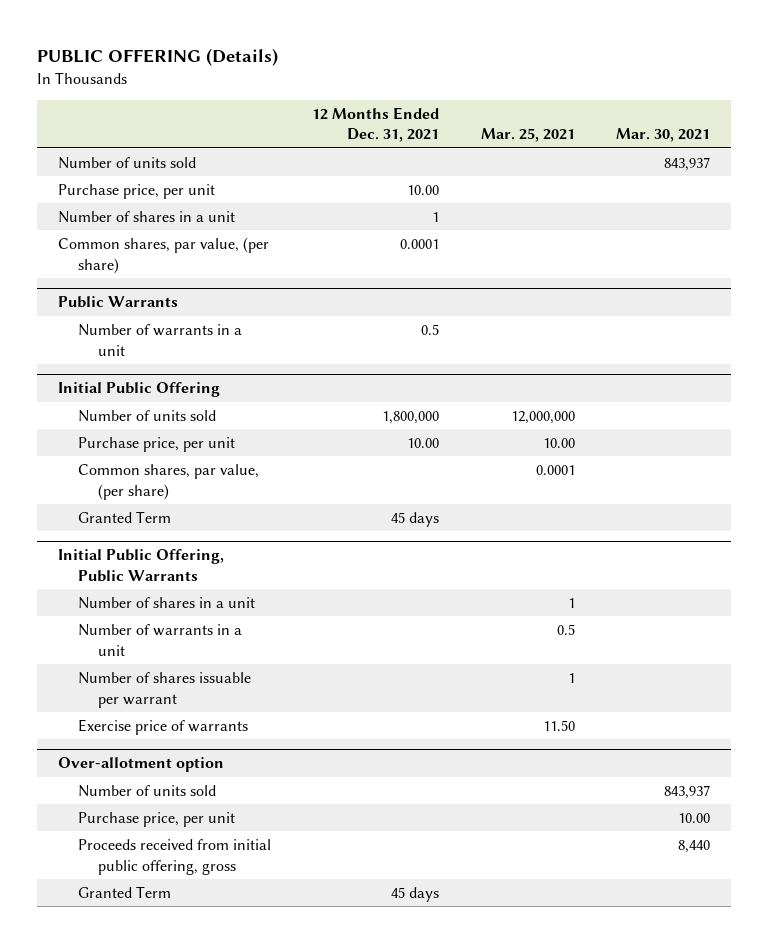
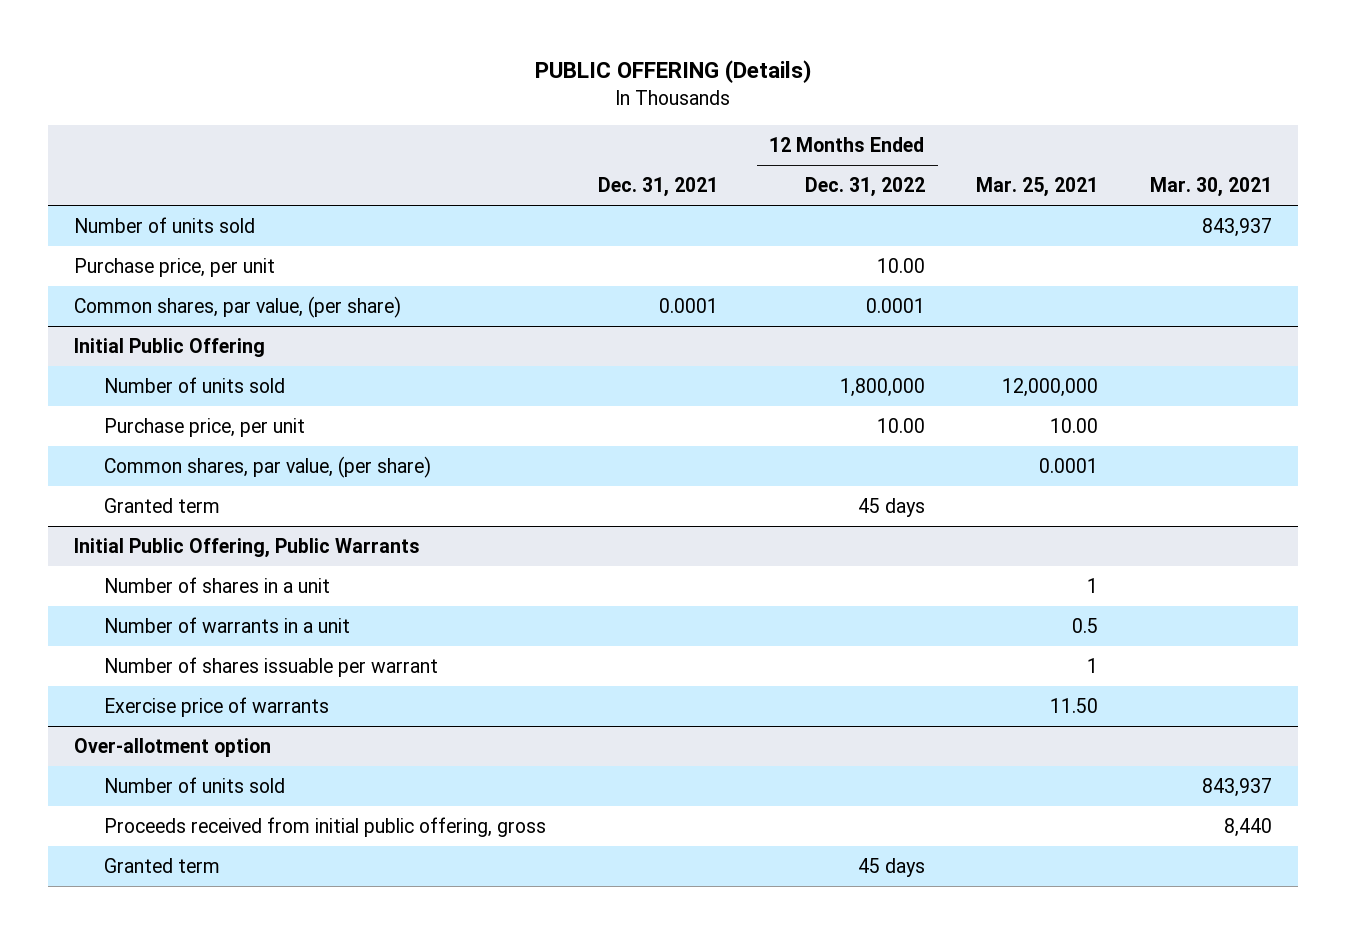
- | 12 Months Ended Dec. 31, 2021 | Mar. 25, 2021 | Mar. 30, 2021
+ | Dec. 31, 2021 | 12 Months Ended Dec. 31, 2022 | Mar. 25, 2021 | Mar. 30, 2021
- Number of shares in a unit | 1 | |
- Public Warrants
- Number of warrants in a unit | 0.5 | |
@ Initial Public Offering
- Granted Term | 45 days | |
+ Granted term | | 45 days | |
@ Over-allotment option
- Purchase price, per unit | | | 10.00
- Granted Term | 45 days | |
+ Granted term | | 45 days | |

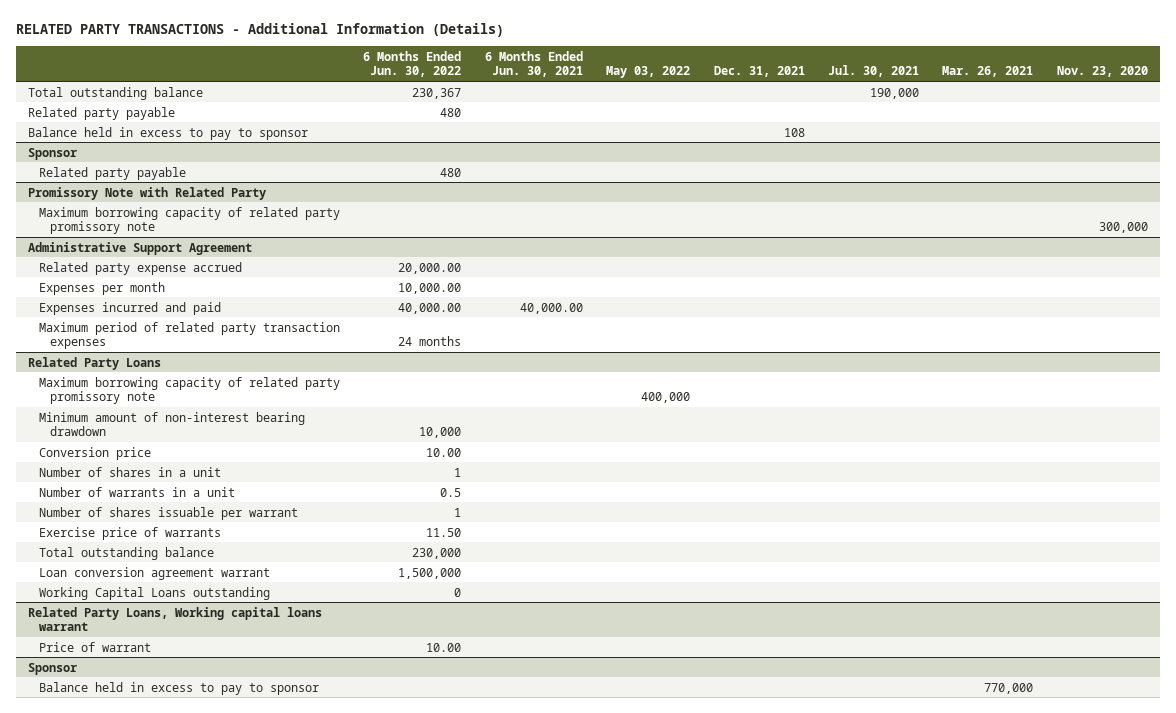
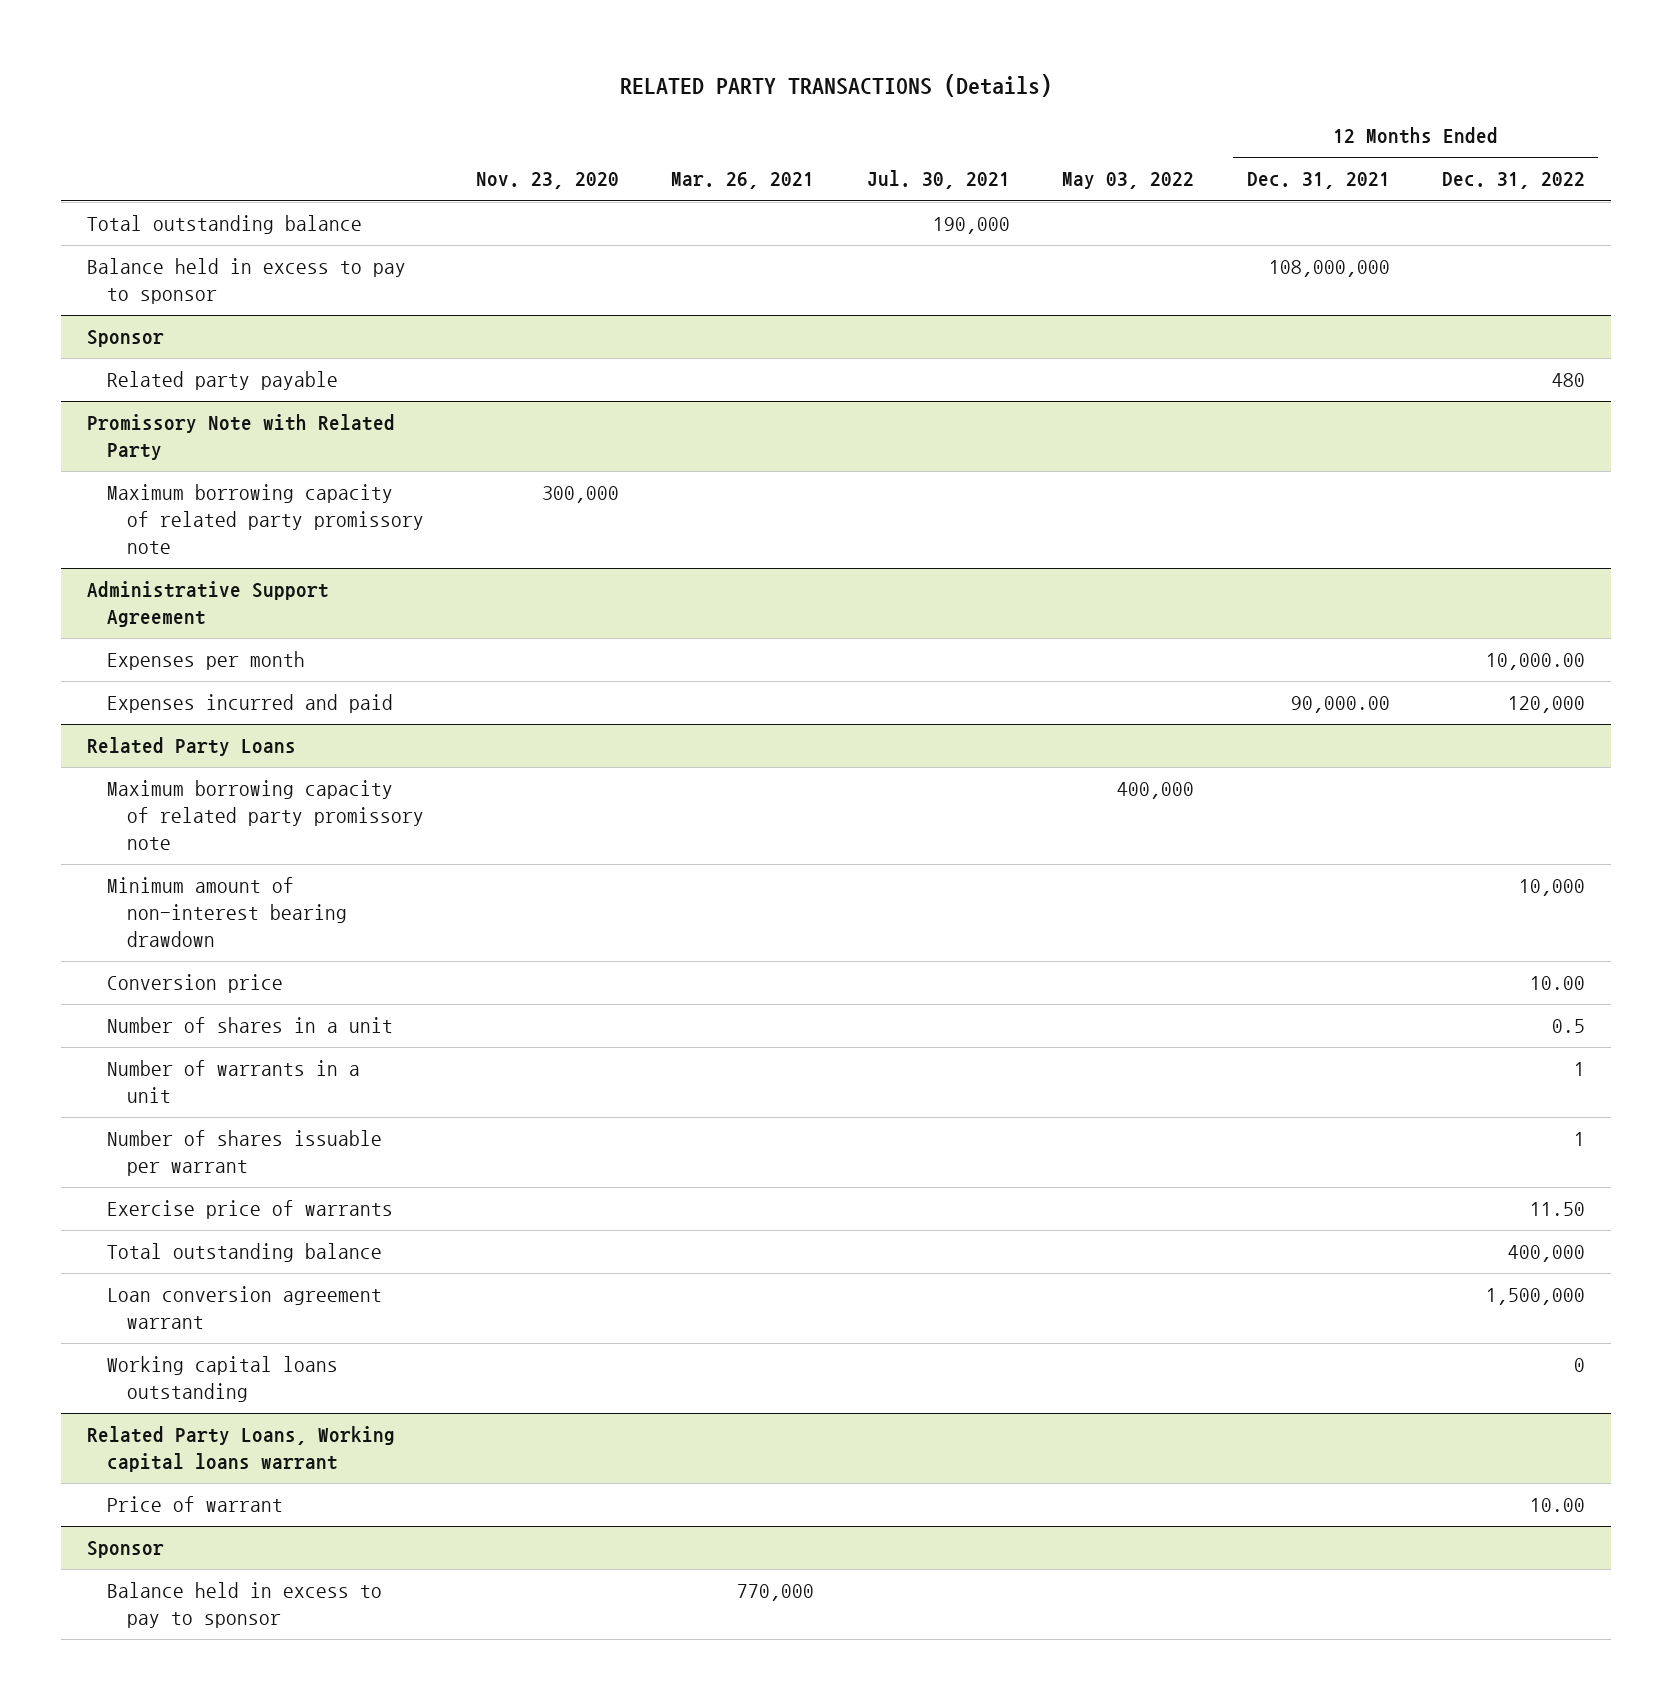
- RELATED PARTY TRANSACTIONS - Additional Information (Details)
+ RELATED PARTY TRANSACTIONS (Details)
- | 6 Months Ended Jun. 30, 2022 | 6 Months Ended Jun. 30, 2021 | May 03, 2022 | Dec. 31, 2021 | Jul. 30, 2021 | Mar. 26, 2021 | Nov. 23, 2020
+ | Nov. 23, 2020 | Mar. 26, 2021 | Jul. 30, 2021 | May 03, 2022 | 12 Months Ended Dec. 31, 2021 | 12 Months Ended Dec. 31, 2022
- Related party payable | 480 | | | | | |
@ Administrative Support Agreement
- Related party expense accrued | 20,000.00 | | | | | |
- Maximum period of related party transaction expenses | 24 months | | | | | |
@ Related Party Loans
- Working Capital Loans outstanding | 0 | | | | | |
+ Working capital loans outstanding | | | | | | 0

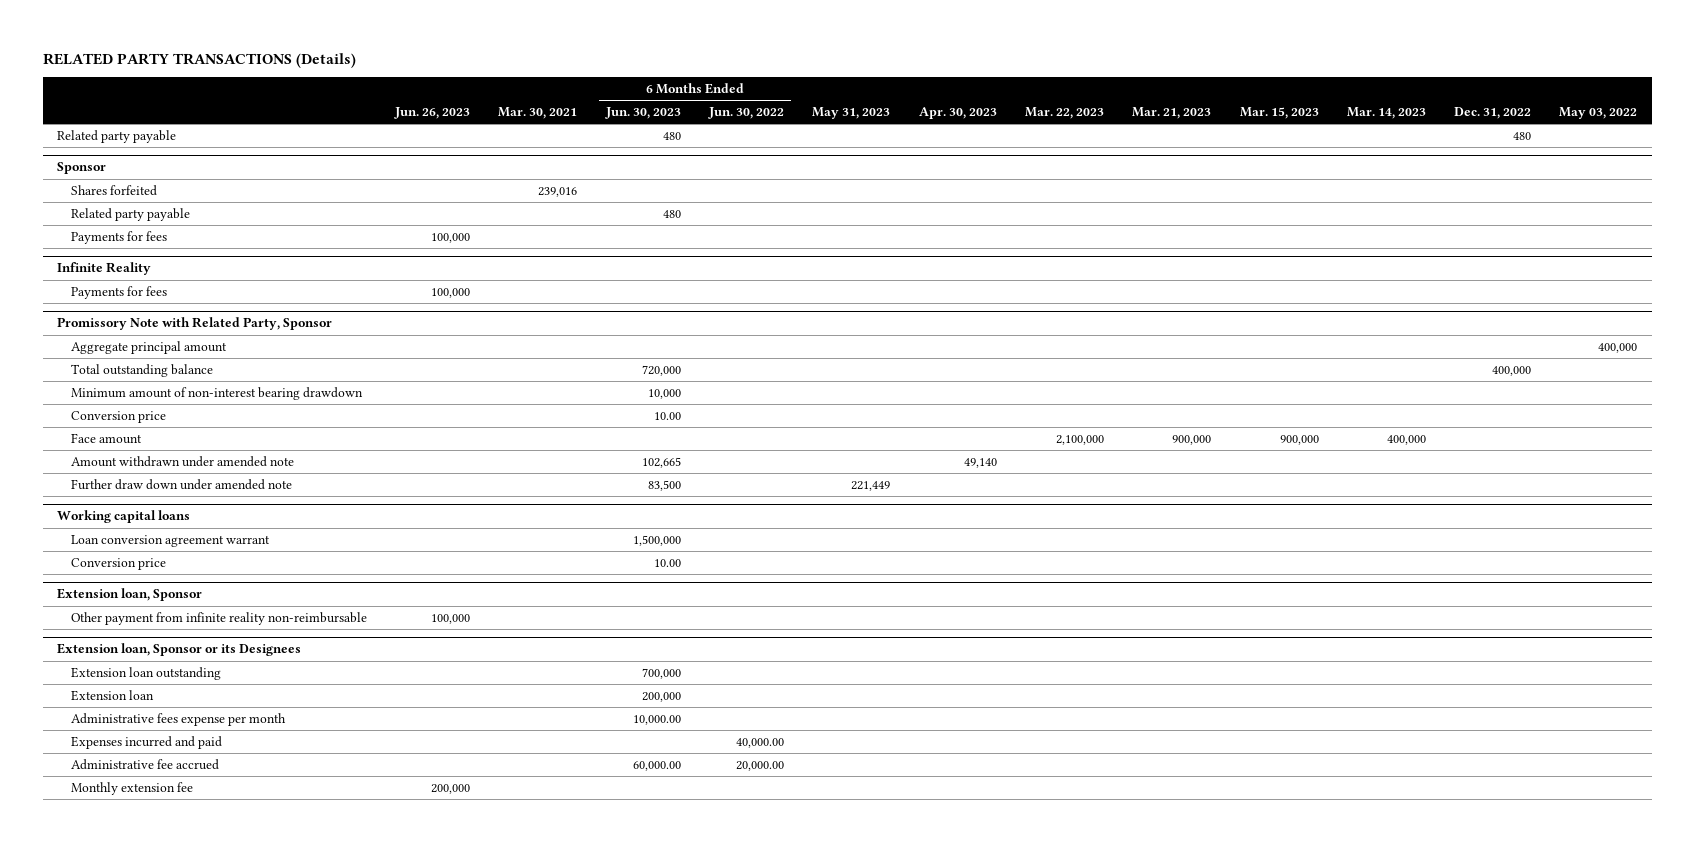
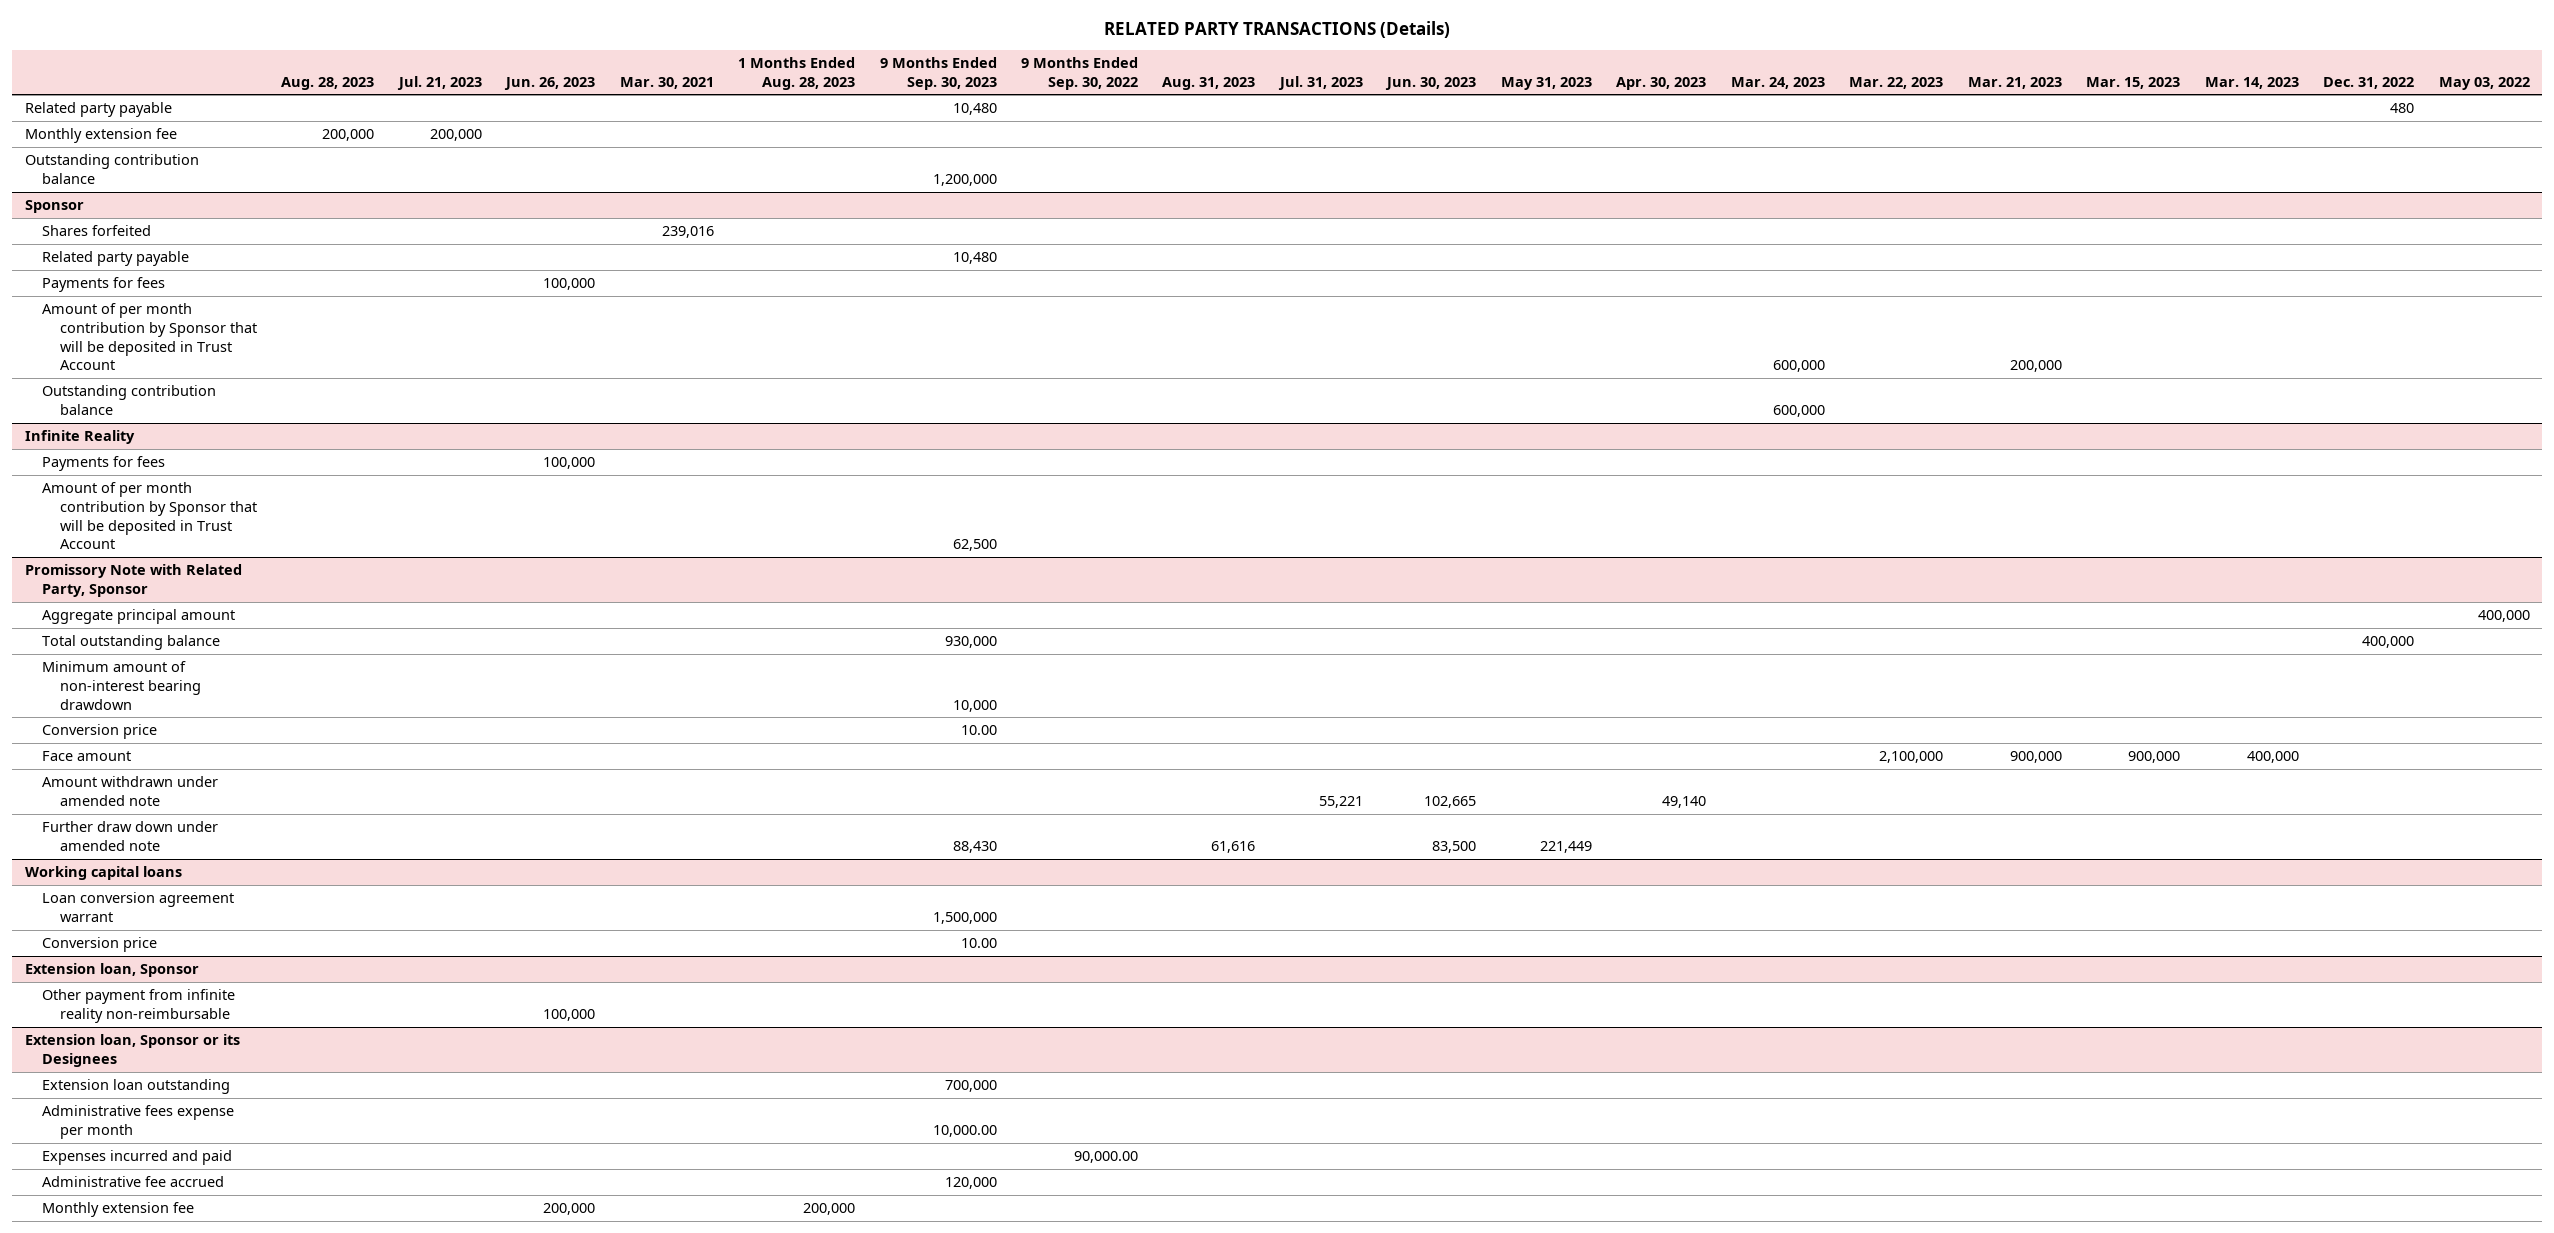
- | Jun. 26, 2023 | Mar. 30, 2021 | 6 Months Ended Jun. 30, 2023 | 6 Months Ended Jun. 30, 2022 | May 31, 2023 | Apr. 30, 2023 | Mar. 22, 2023 | Mar. 21, 2023 | Mar. 15, 2023 | Mar. 14, 2023 | Dec. 31, 2022 | May 03, 2022
+ | Aug. 28, 2023 | Jul. 21, 2023 | Jun. 26, 2023 | Mar. 30, 2021 | 1 Months Ended Aug. 28, 2023 | 9 Months Ended Sep. 30, 2023 | 9 Months Ended Sep. 30, 2022 | Aug. 31, 2023 | Jul. 31, 2023 | Jun. 30, 2023 | May 31, 2023 | Apr. 30, 2023 | Mar. 24, 2023 | Mar. 22, 2023 | Mar. 21, 2023 | Mar. 15, 2023 | Mar. 14, 2023 | Dec. 31, 2022 | May 03, 2022
+ Monthly extension fee | 200,000 | 200,000 | | | | | | | | | | | | | | | | |
+ Outstanding contribution balance | | | | | | 1,200,000 | | | | | | | | | | | | |
@ Sponsor
+ Amount of per month contribution by Sponsor that will be deposited in Trust Account | | | | | | | | | | | | | 600,000 | | 200,000 | | | |
+ Outstanding contribution balance | | | | | | | | | | | | | 600,000 | | | | | |
@ Infinite Reality
+ Amount of per month contribution by Sponsor that will be deposited in Trust Account | | | | | | 62,500 | | | | | | | | | | | | |
@ Extension loan, Sponsor or its Designees
- Extension loan | | | 200,000 | | | | | | | | |

